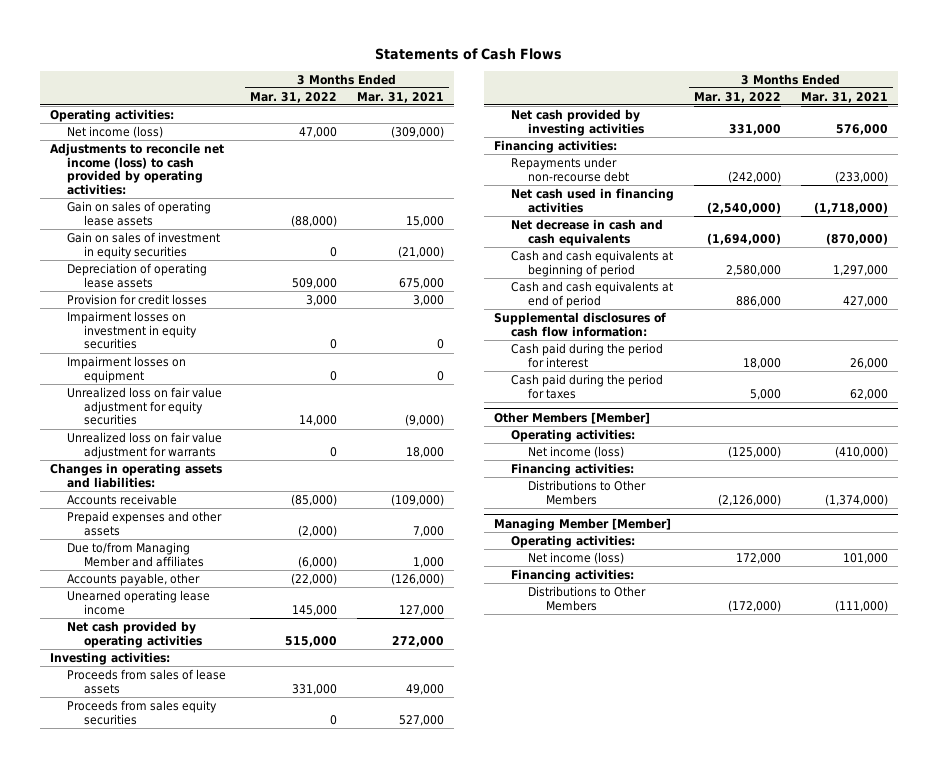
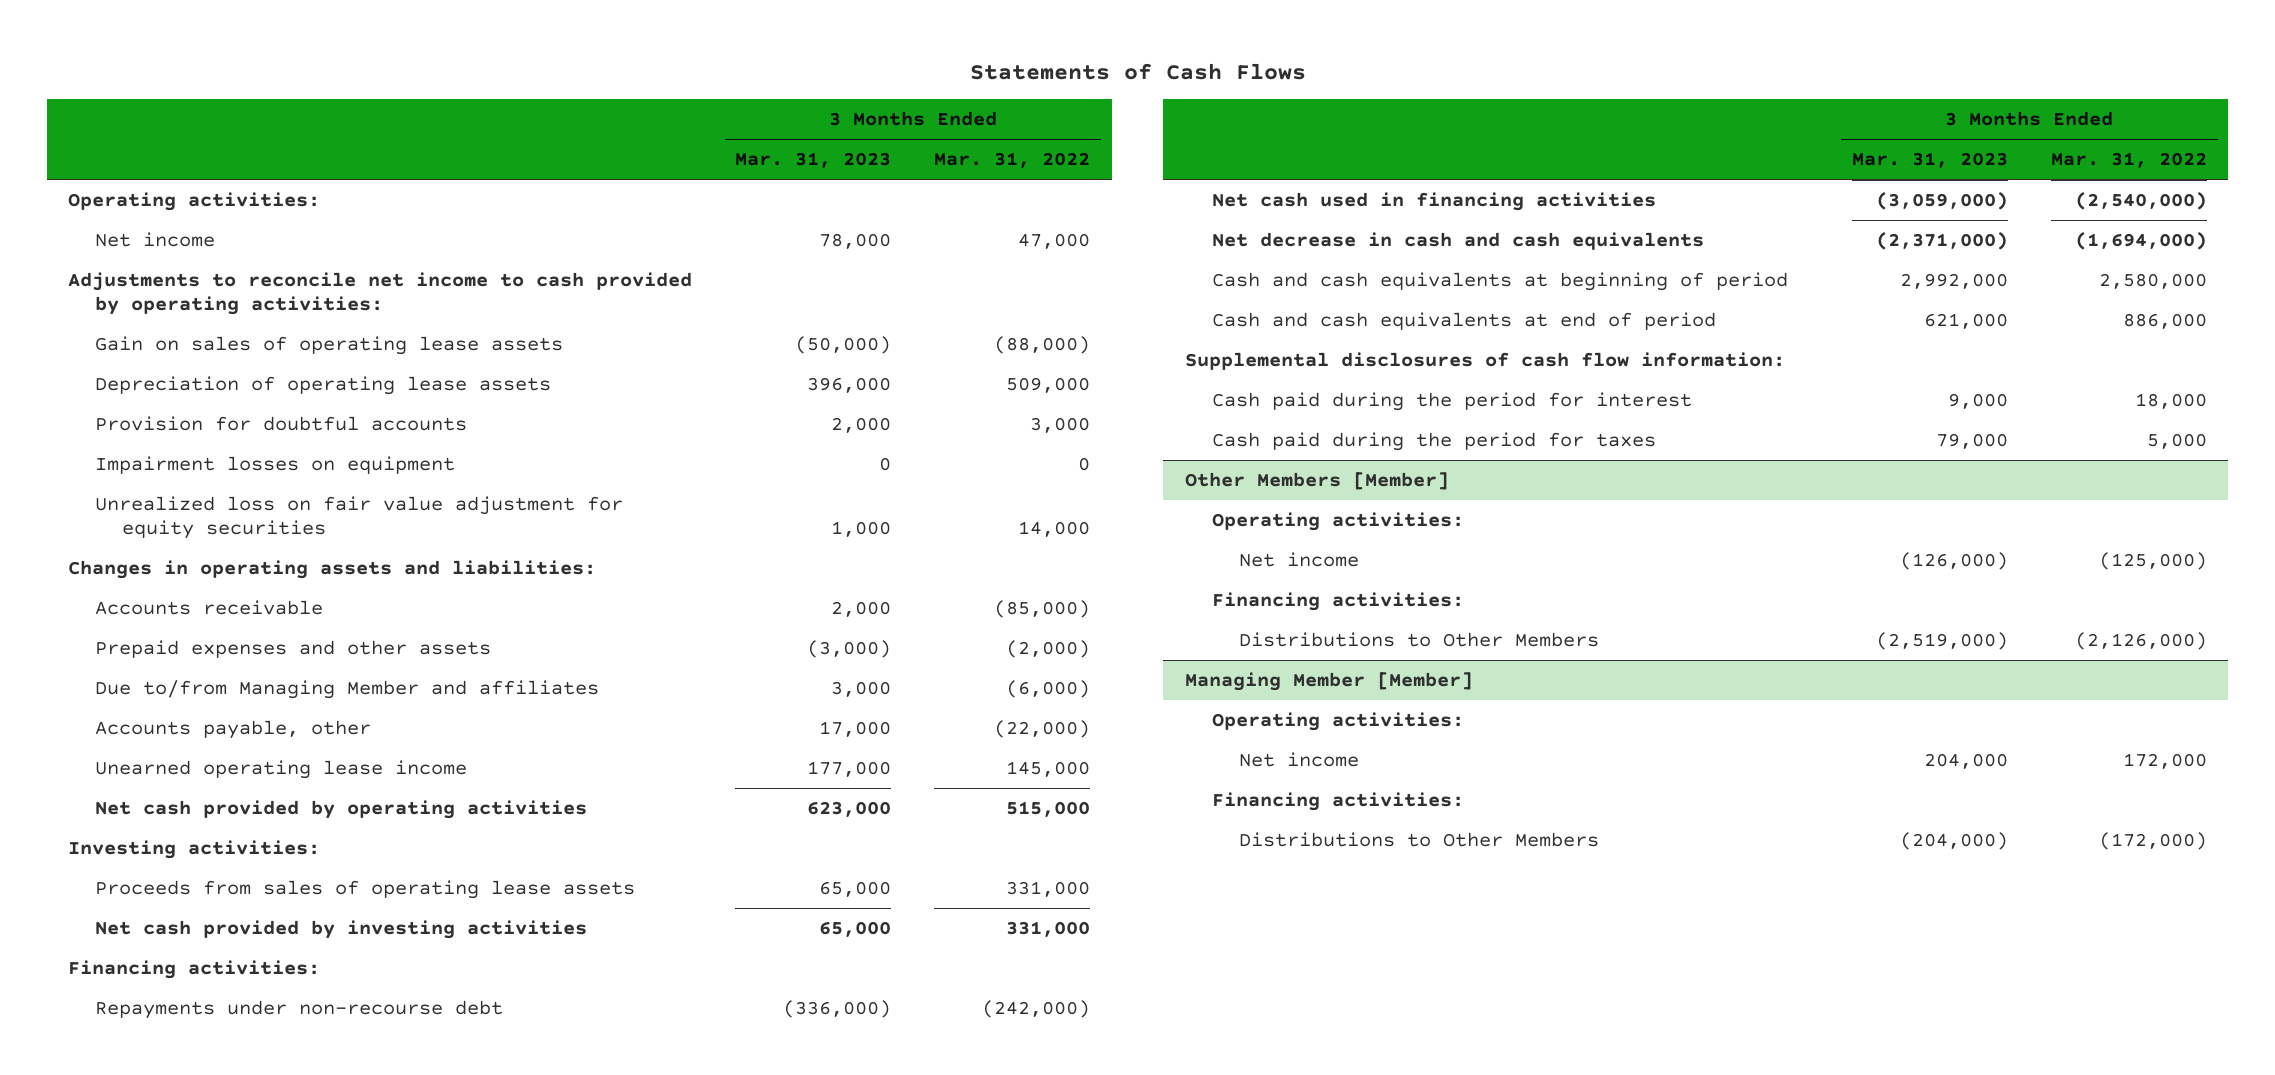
- | 3 Months Ended Mar. 31, 2022 | 3 Months Ended Mar. 31, 2021
+ | 3 Months Ended Mar. 31, 2023 | 3 Months Ended Mar. 31, 2022
- Net income (loss) | 47,000 | (309,000)
- Adjustments to reconcile net income (loss) to cash provided by operating activities:
+ Net income | 78,000 | 47,000
+ Adjustments to reconcile net income to cash provided by operating activities:
- Gain on sales of investment in equity securities | 0 | (21,000)
- Provision for credit losses | 3,000 | 3,000
- Impairment losses on investment in equity securities | 0 | 0
+ Provision for doubtful accounts | 2,000 | 3,000
- Unrealized loss on fair value adjustment for warrants | 0 | 18,000
- Proceeds from sales of lease assets | 331,000 | 49,000
- Proceeds from sales equity securities | 0 | 527,000
+ Proceeds from sales of operating lease assets | 65,000 | 331,000
@ Other Members [Member]
- Net income (loss) | (125,000) | (410,000)
+ Net income | (126,000) | (125,000)
@ Managing Member [Member]
- Net income (loss) | 172,000 | 101,000
+ Net income | 204,000 | 172,000

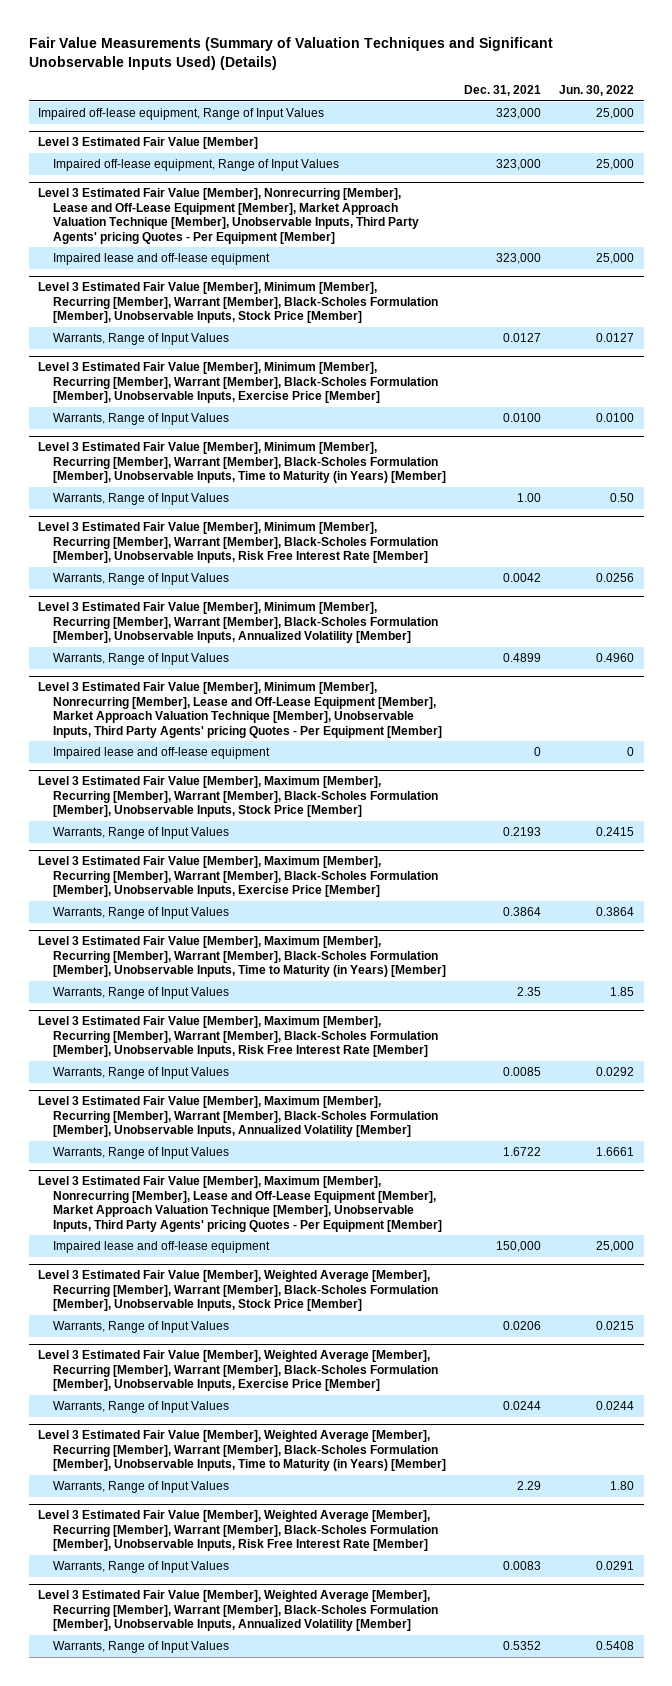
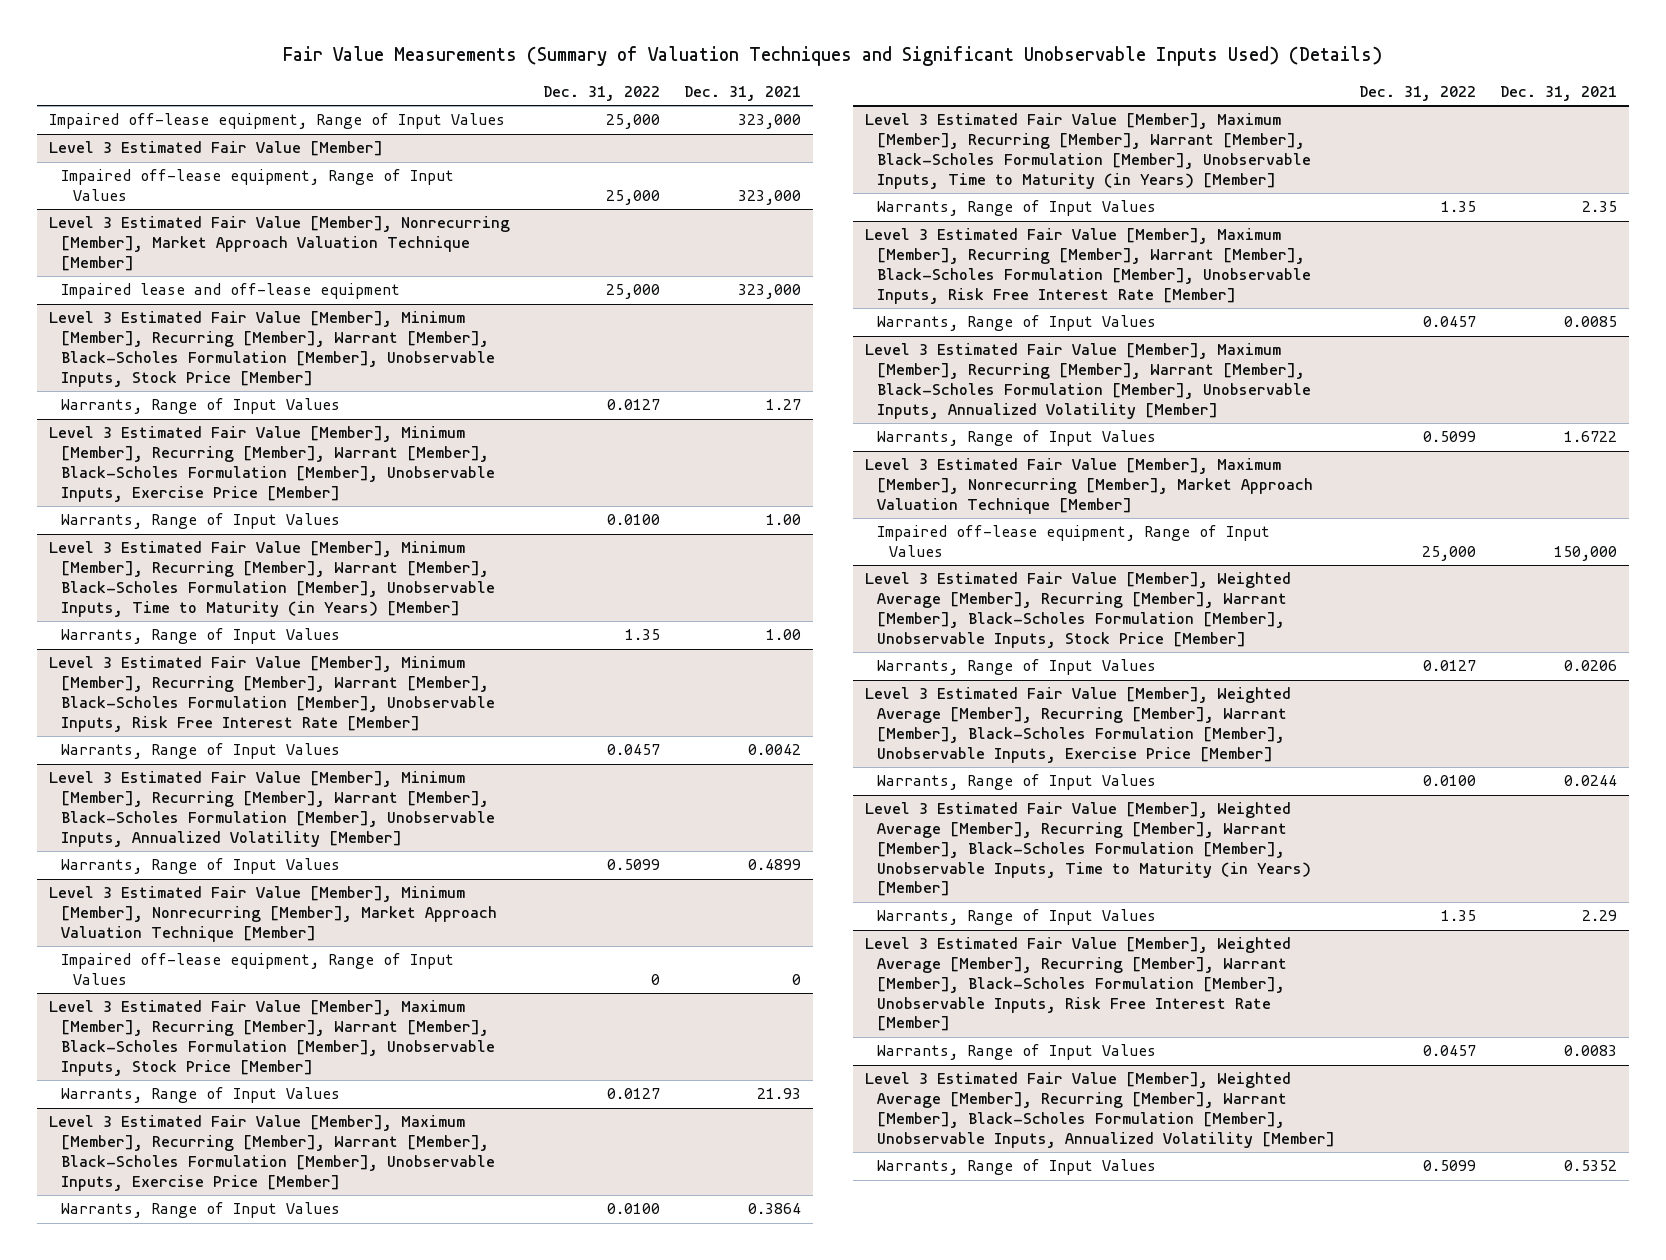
- | Dec. 31, 2021 | Jun. 30, 2022
+ | Dec. 31, 2022 | Dec. 31, 2021
- Level 3 Estimated Fair Value [Member], Nonrecurring [Member], Lease and Off-Lease Equipment [Member], Market Approach Valuation Technique [Member], Unobservable Inputs, Third Party Agents' pricing Quotes - Per Equipment [Member]
+ Level 3 Estimated Fair Value [Member], Nonrecurring [Member], Market Approach Valuation Technique [Member]
@ Level 3 Estimated Fair Value [Member], Minimum [Member], Recurring [Member], Warrant [Member], Black-Scholes Formulation [Member], Unobservable Inputs, Stock Price [Member]
- Warrants, Range of Input Values | 0.0127 | 0.0127
+ Warrants, Range of Input Values | 0.0127 | 1.27
@ Level 3 Estimated Fair Value [Member], Minimum [Member], Recurring [Member], Warrant [Member], Black-Scholes Formulation [Member], Unobservable Inputs, Exercise Price [Member]
- Warrants, Range of Input Values | 0.0100 | 0.0100
+ Warrants, Range of Input Values | 0.0100 | 1.00
- Level 3 Estimated Fair Value [Member], Minimum [Member], Nonrecurring [Member], Lease and Off-Lease Equipment [Member], Market Approach Valuation Technique [Member], Unobservable Inputs, Third Party Agents' pricing Quotes - Per Equipment [Member]
- Impaired lease and off-lease equipment | 0 | 0
+ Level 3 Estimated Fair Value [Member], Minimum [Member], Nonrecurring [Member], Market Approach Valuation Technique [Member]
+ Impaired off-lease equipment, Range of Input Values | 0 | 0
@ Level 3 Estimated Fair Value [Member], Maximum [Member], Recurring [Member], Warrant [Member], Black-Scholes Formulation [Member], Unobservable Inputs, Stock Price [Member]
- Warrants, Range of Input Values | 0.2193 | 0.2415
+ Warrants, Range of Input Values | 0.0127 | 21.93
- Level 3 Estimated Fair Value [Member], Maximum [Member], Nonrecurring [Member], Lease and Off-Lease Equipment [Member], Market Approach Valuation Technique [Member], Unobservable Inputs, Third Party Agents' pricing Quotes - Per Equipment [Member]
- Impaired lease and off-lease equipment | 150,000 | 25,000
+ Level 3 Estimated Fair Value [Member], Maximum [Member], Nonrecurring [Member], Market Approach Valuation Technique [Member]
+ Impaired off-lease equipment, Range of Input Values | 25,000 | 150,000

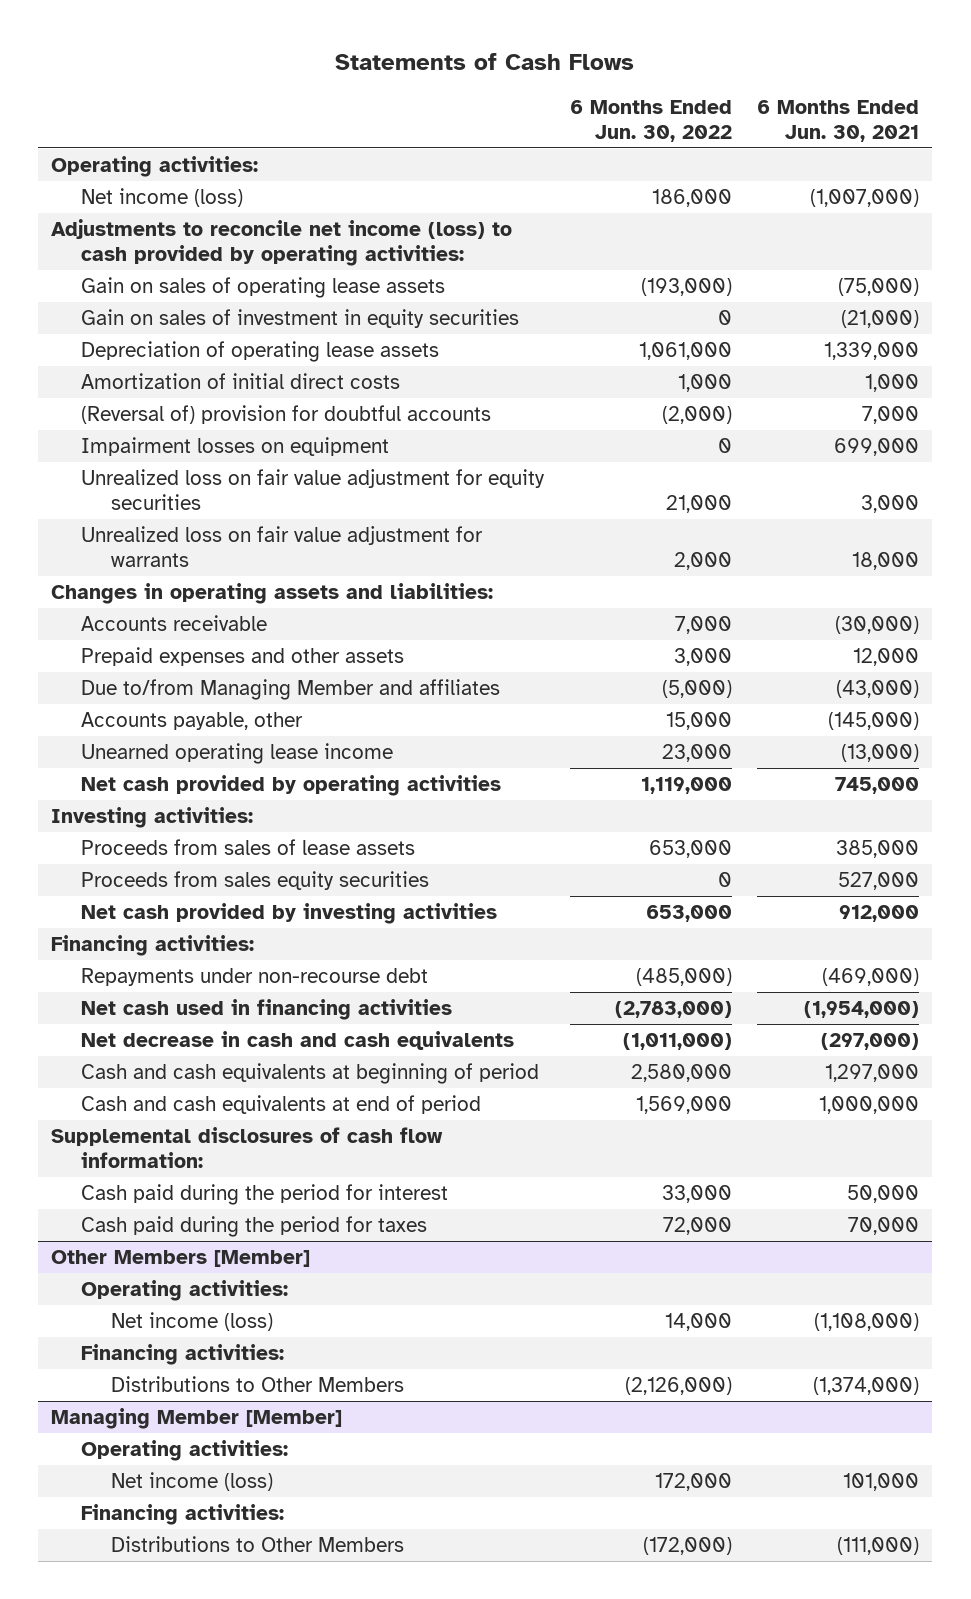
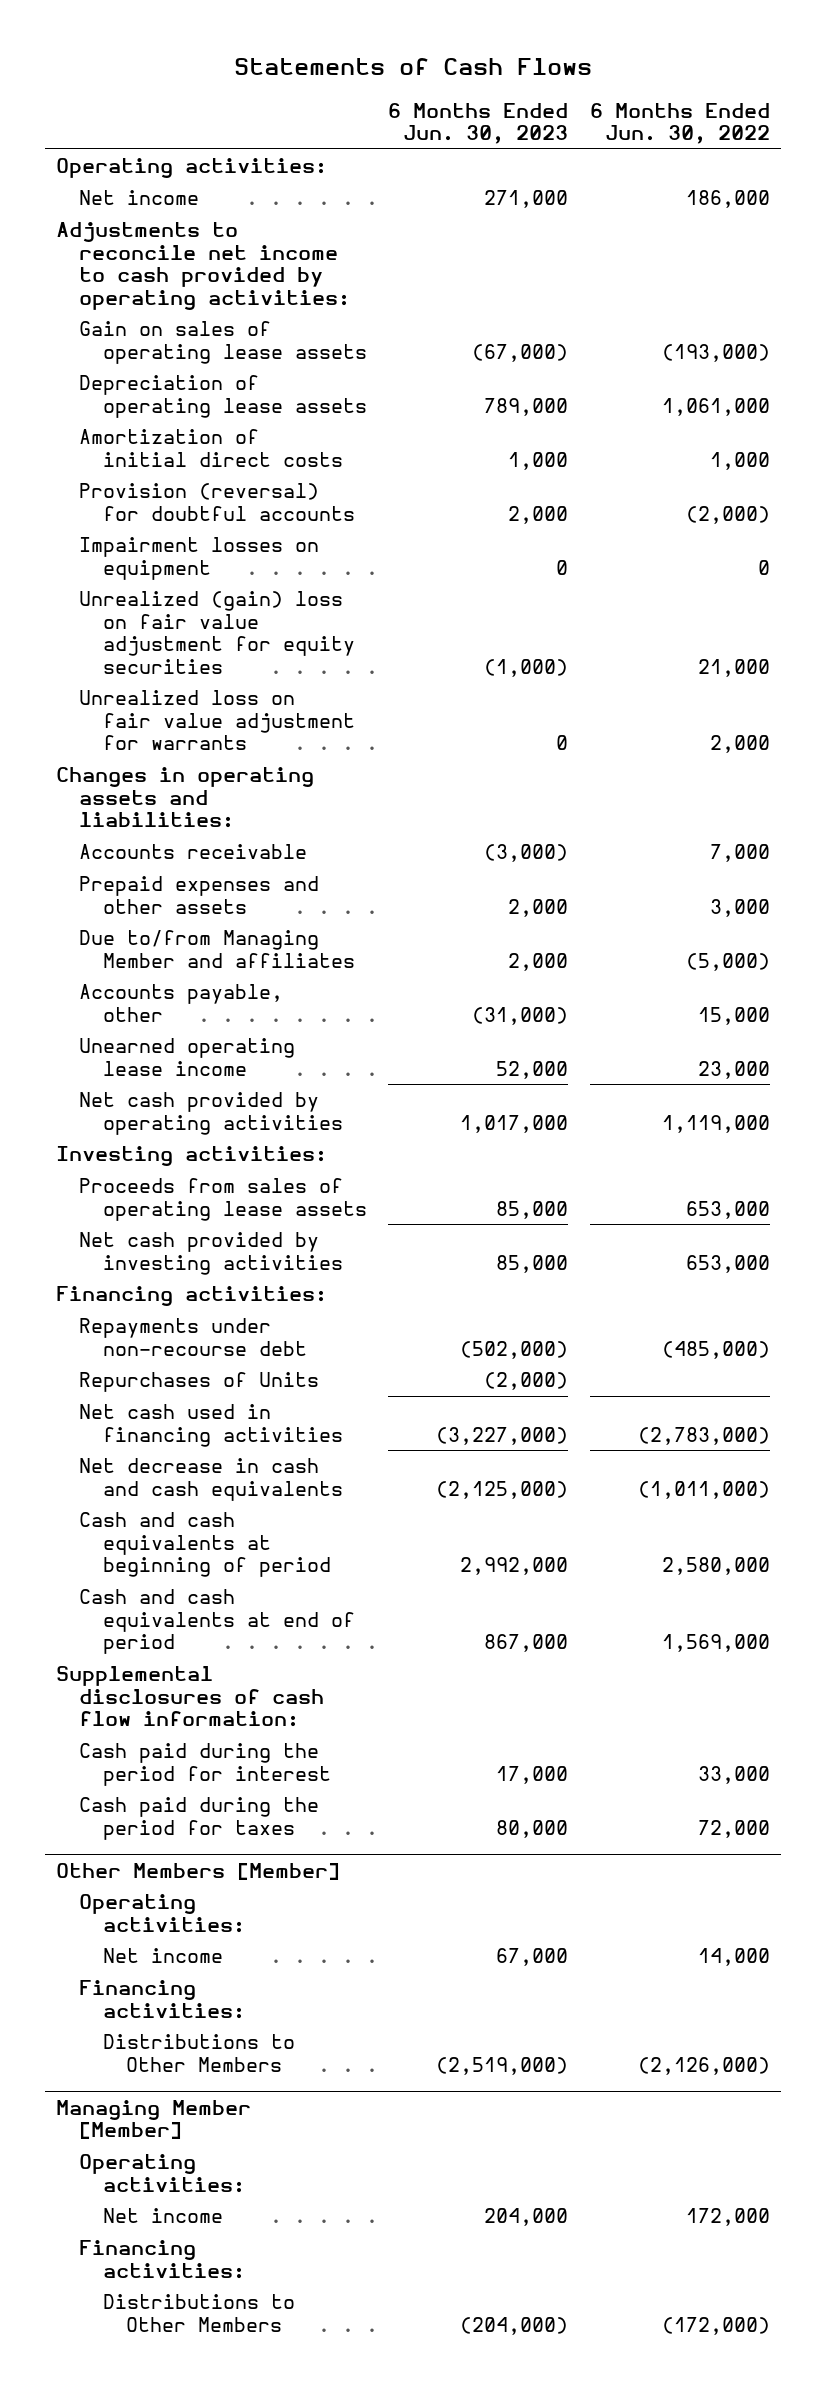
- | 6 Months Ended Jun. 30, 2022 | 6 Months Ended Jun. 30, 2021
+ | 6 Months Ended Jun. 30, 2023 | 6 Months Ended Jun. 30, 2022
- Net income (loss) | 186,000 | (1,007,000)
- Adjustments to reconcile net income (loss) to cash provided by operating activities:
+ Net income | 271,000 | 186,000
+ Adjustments to reconcile net income to cash provided by operating activities:
- Gain on sales of investment in equity securities | 0 | (21,000)
- (Reversal of) provision for doubtful accounts | (2,000) | 7,000
+ Provision (reversal) for doubtful accounts | 2,000 | (2,000)
- Unrealized loss on fair value adjustment for equity securities | 21,000 | 3,000
+ Unrealized (gain) loss on fair value adjustment for equity securities | (1,000) | 21,000
- Proceeds from sales of lease assets | 653,000 | 385,000
- Proceeds from sales equity securities | 0 | 527,000
+ Proceeds from sales of operating lease assets | 85,000 | 653,000
+ Repurchases of Units | (2,000) |
@ Other Members [Member]
- Net income (loss) | 14,000 | (1,108,000)
+ Net income | 67,000 | 14,000
@ Managing Member [Member]
- Net income (loss) | 172,000 | 101,000
+ Net income | 204,000 | 172,000

